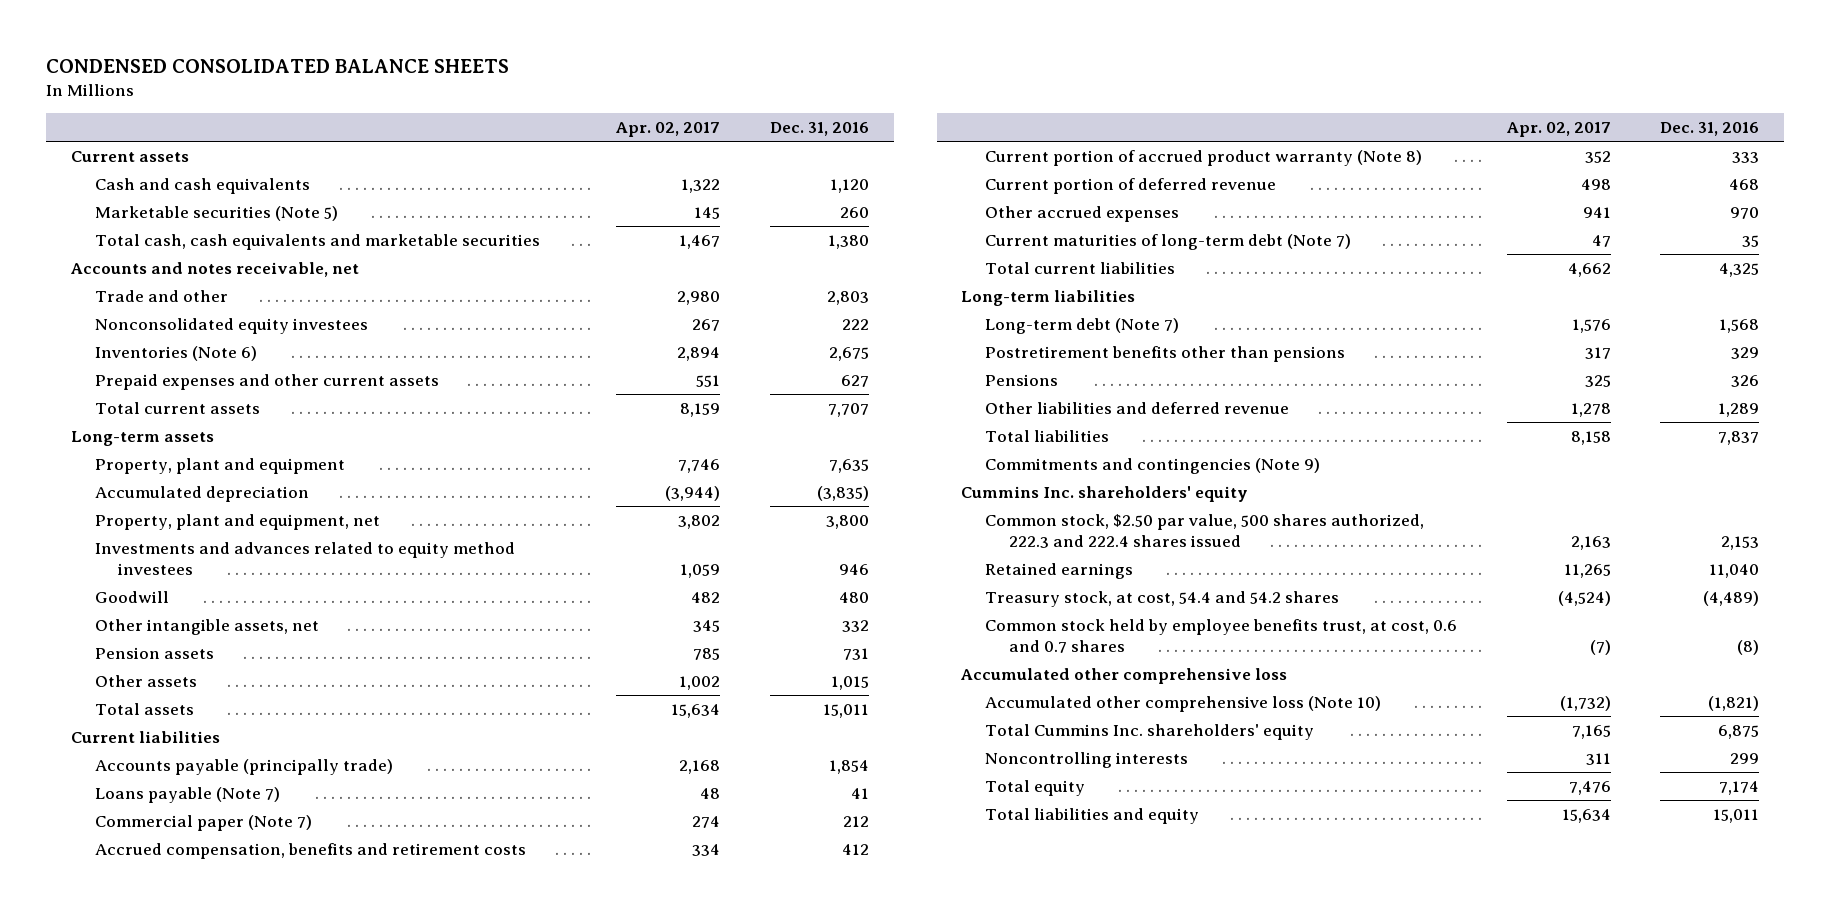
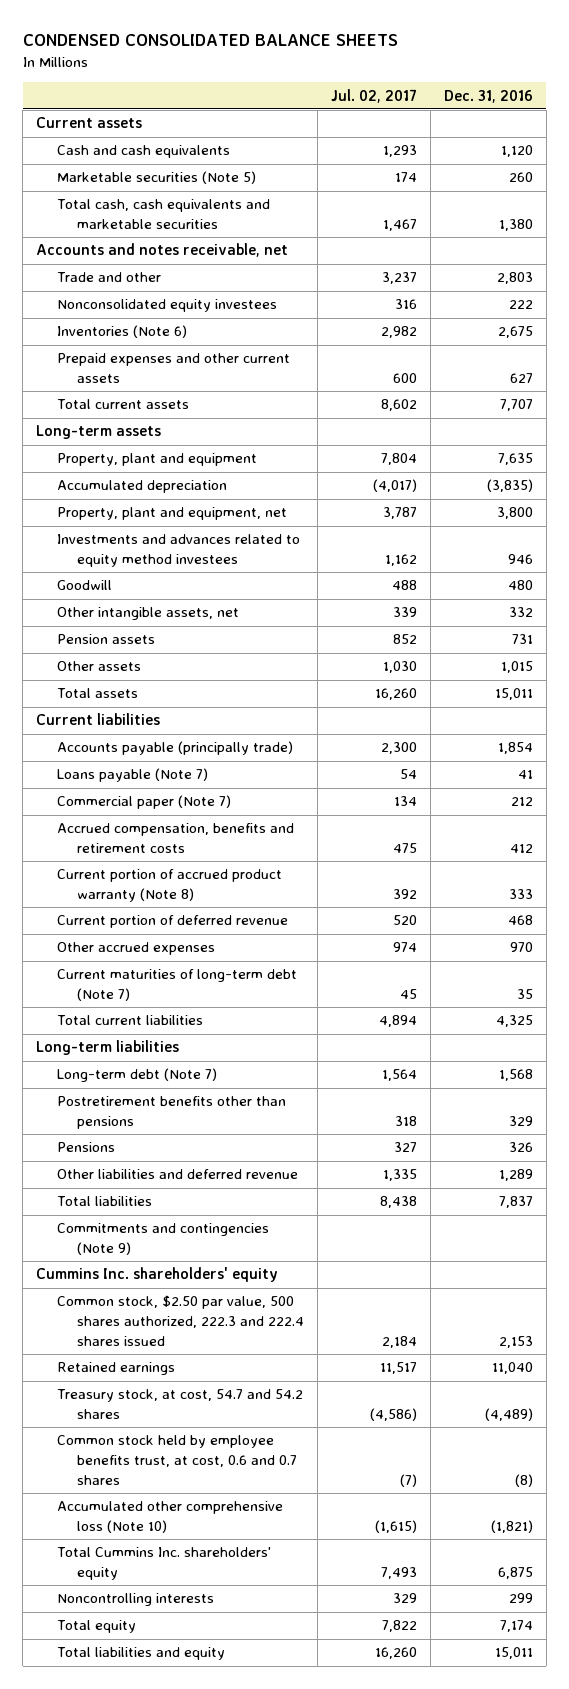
- | Apr. 02, 2017 | Dec. 31, 2016
+ | Jul. 02, 2017 | Dec. 31, 2016
- Treasury stock, at cost, 54.4 and 54.2 shares | (4,524) | (4,489)
+ Treasury stock, at cost, 54.7 and 54.2 shares | (4,586) | (4,489)
- Accumulated other comprehensive loss

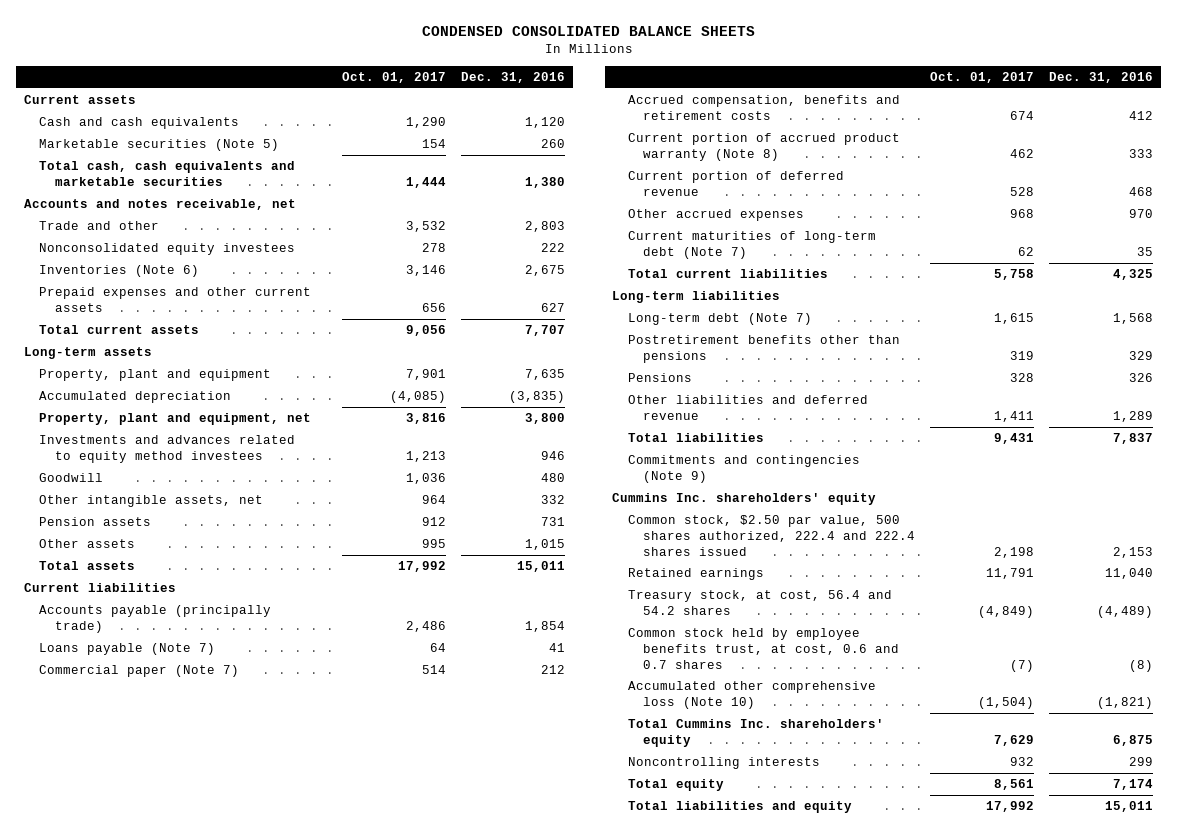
- | Jul. 02, 2017 | Dec. 31, 2016
+ | Oct. 01, 2017 | Dec. 31, 2016
- Common stock, $2.50 par value, 500 shares authorized, 222.3 and 222.4 shares issued | 2,184 | 2,153
+ Common stock, $2.50 par value, 500 shares authorized, 222.4 and 222.4 shares issued | 2,198 | 2,153
- Treasury stock, at cost, 54.7 and 54.2 shares | (4,586) | (4,489)
+ Treasury stock, at cost, 56.4 and 54.2 shares | (4,849) | (4,489)

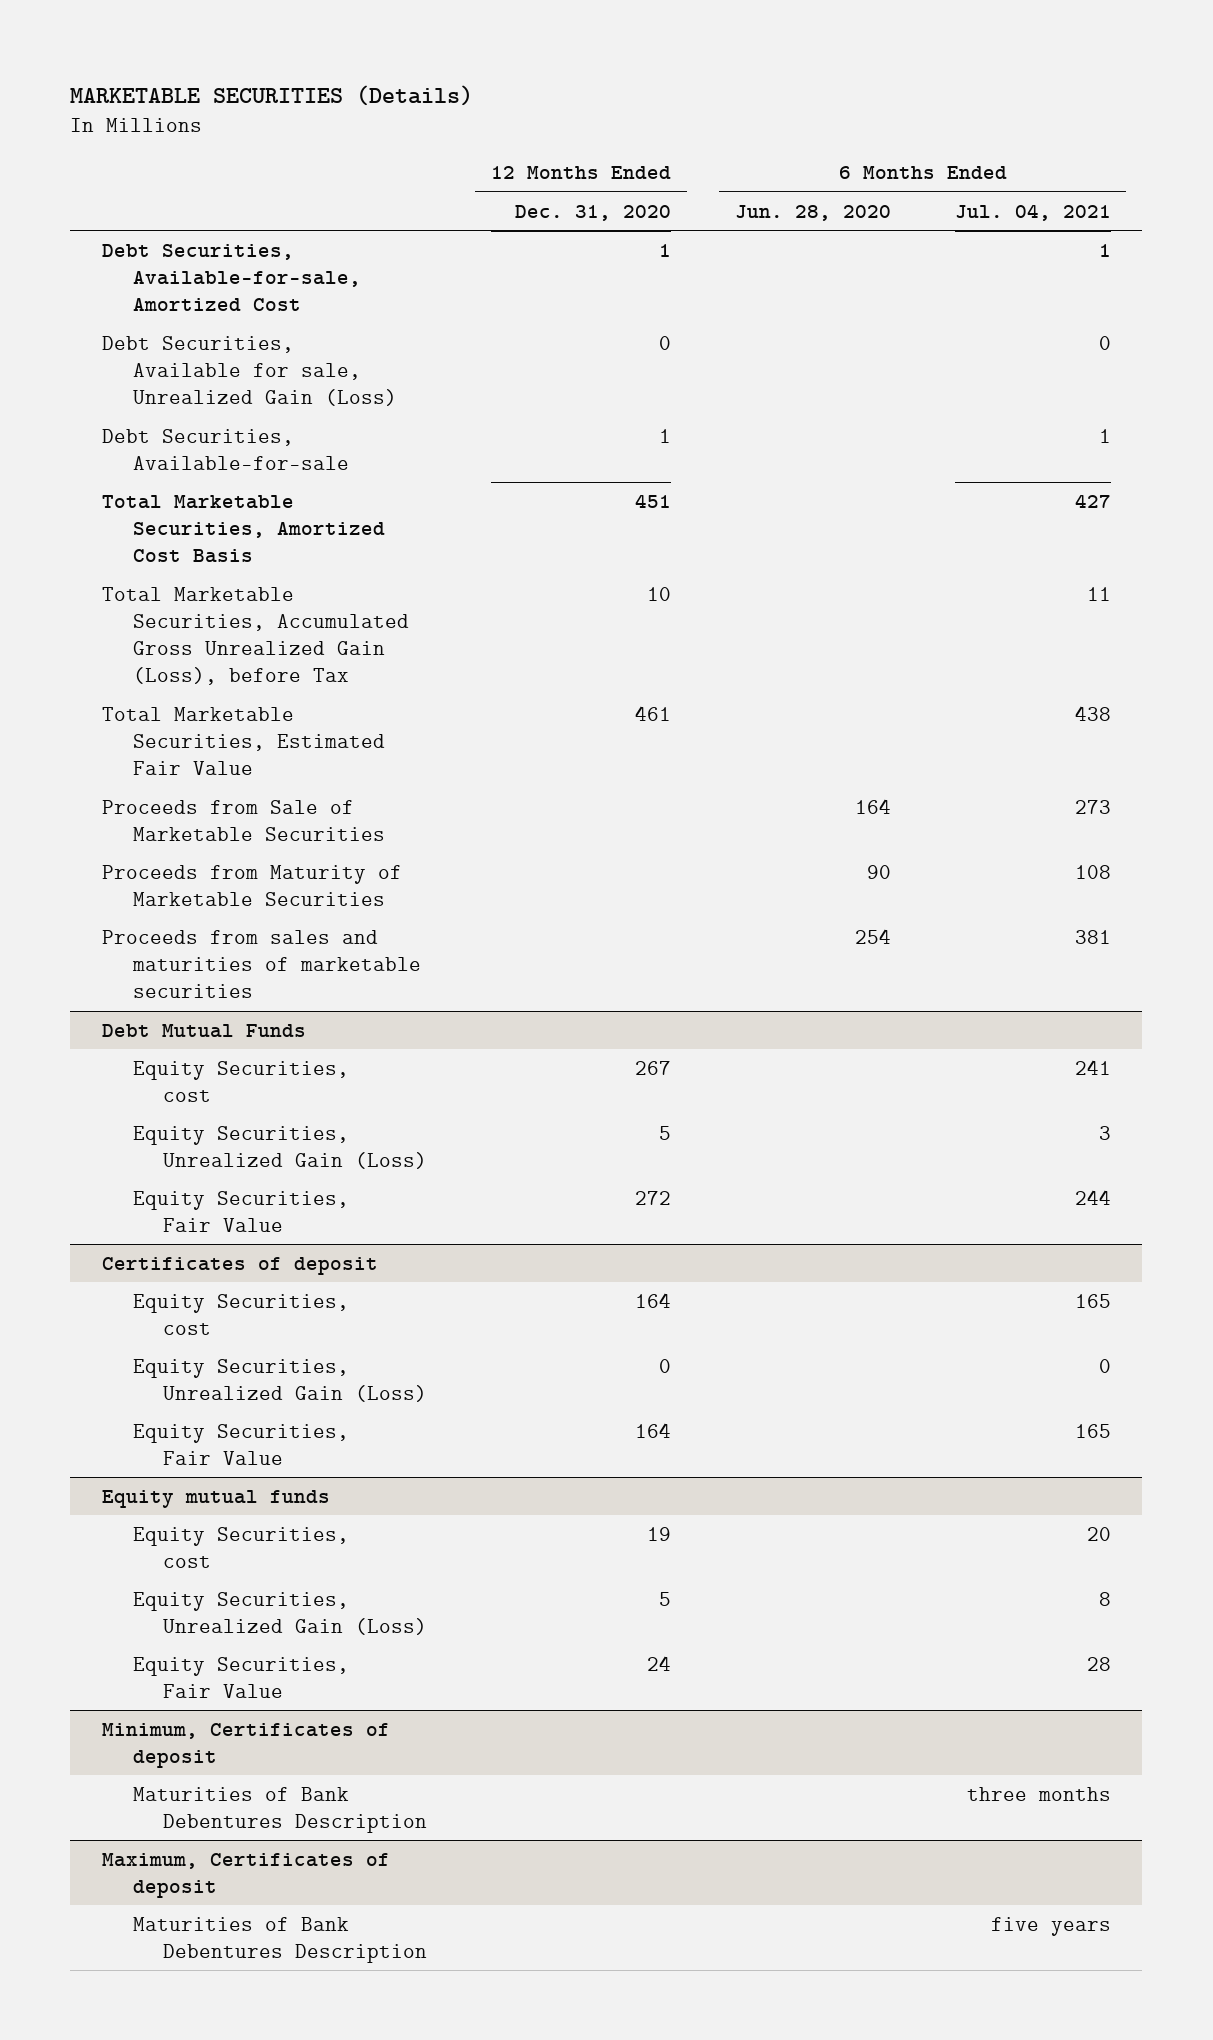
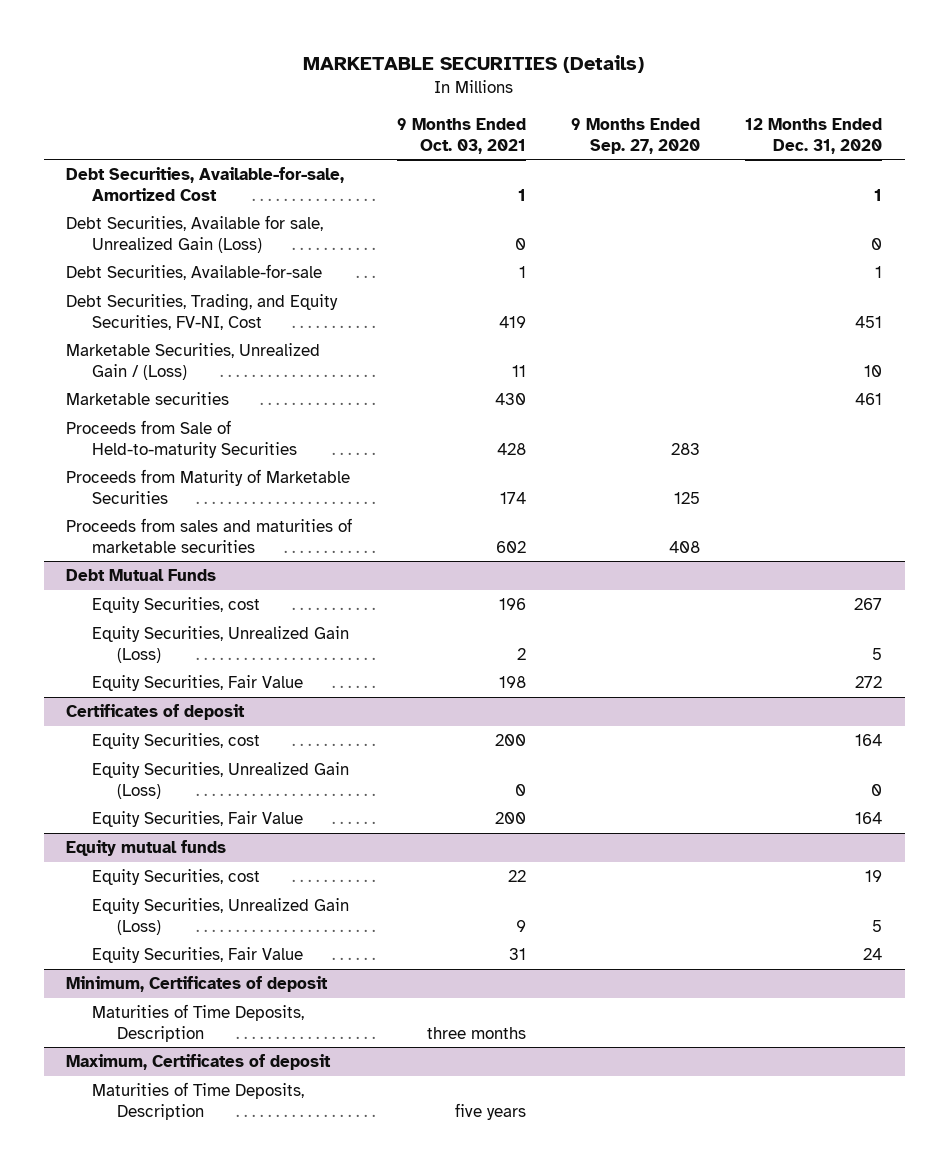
- | 12 Months Ended Dec. 31, 2020 | 6 Months Ended Jun. 28, 2020 | 6 Months Ended Jul. 04, 2021
+ | 9 Months Ended Oct. 03, 2021 | 9 Months Ended Sep. 27, 2020 | 12 Months Ended Dec. 31, 2020
- Total Marketable Securities, Amortized Cost Basis | 451 | | 427
- Total Marketable Securities, Accumulated Gross Unrealized Gain (Loss), before Tax | 10 | | 11
- Total Marketable Securities, Estimated Fair Value | 461 | | 438
- Proceeds from Sale of Marketable Securities | | 164 | 273
+ Debt Securities, Trading, and Equity Securities, FV-NI, Cost | 419 | | 451
+ Marketable Securities, Unrealized Gain / (Loss) | 11 | | 10
+ Marketable securities | 430 | | 461
+ Proceeds from Sale of Held-to-maturity Securities | 428 | 283 |
@ Minimum, Certificates of deposit
- Maturities of Bank Debentures Description | | | three months
+ Maturities of Time Deposits, Description | three months | |
@ Maximum, Certificates of deposit
- Maturities of Bank Debentures Description | | | five years
+ Maturities of Time Deposits, Description | five years | |

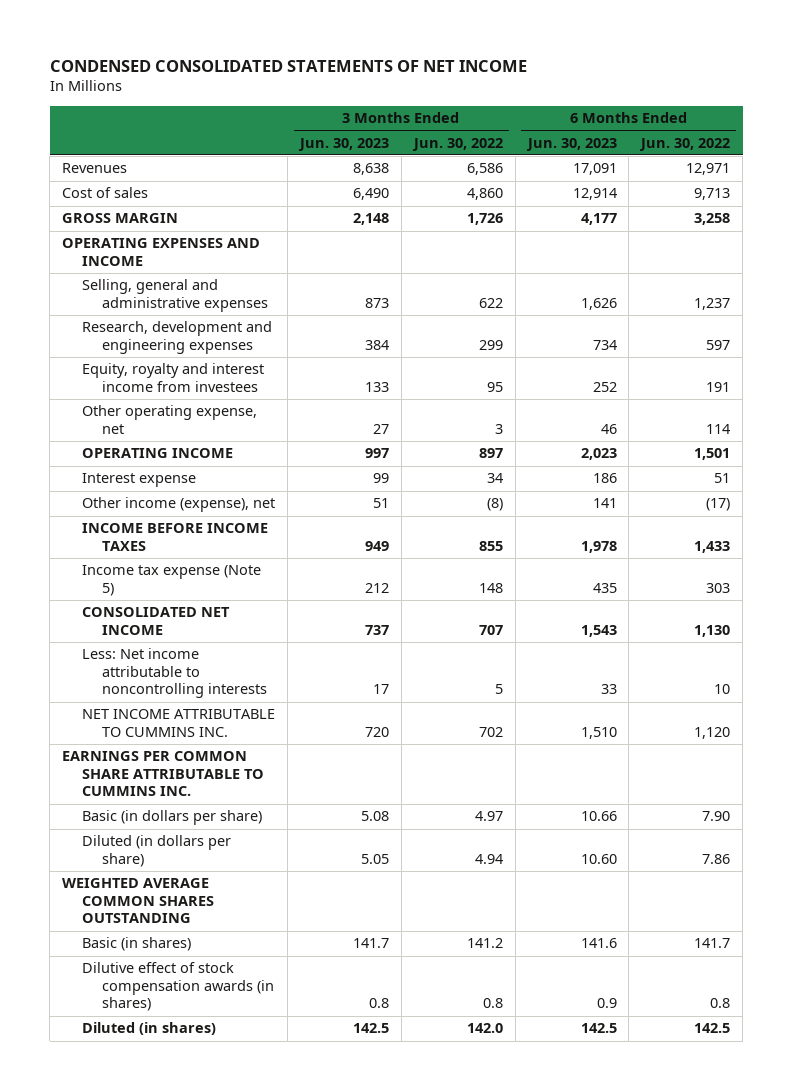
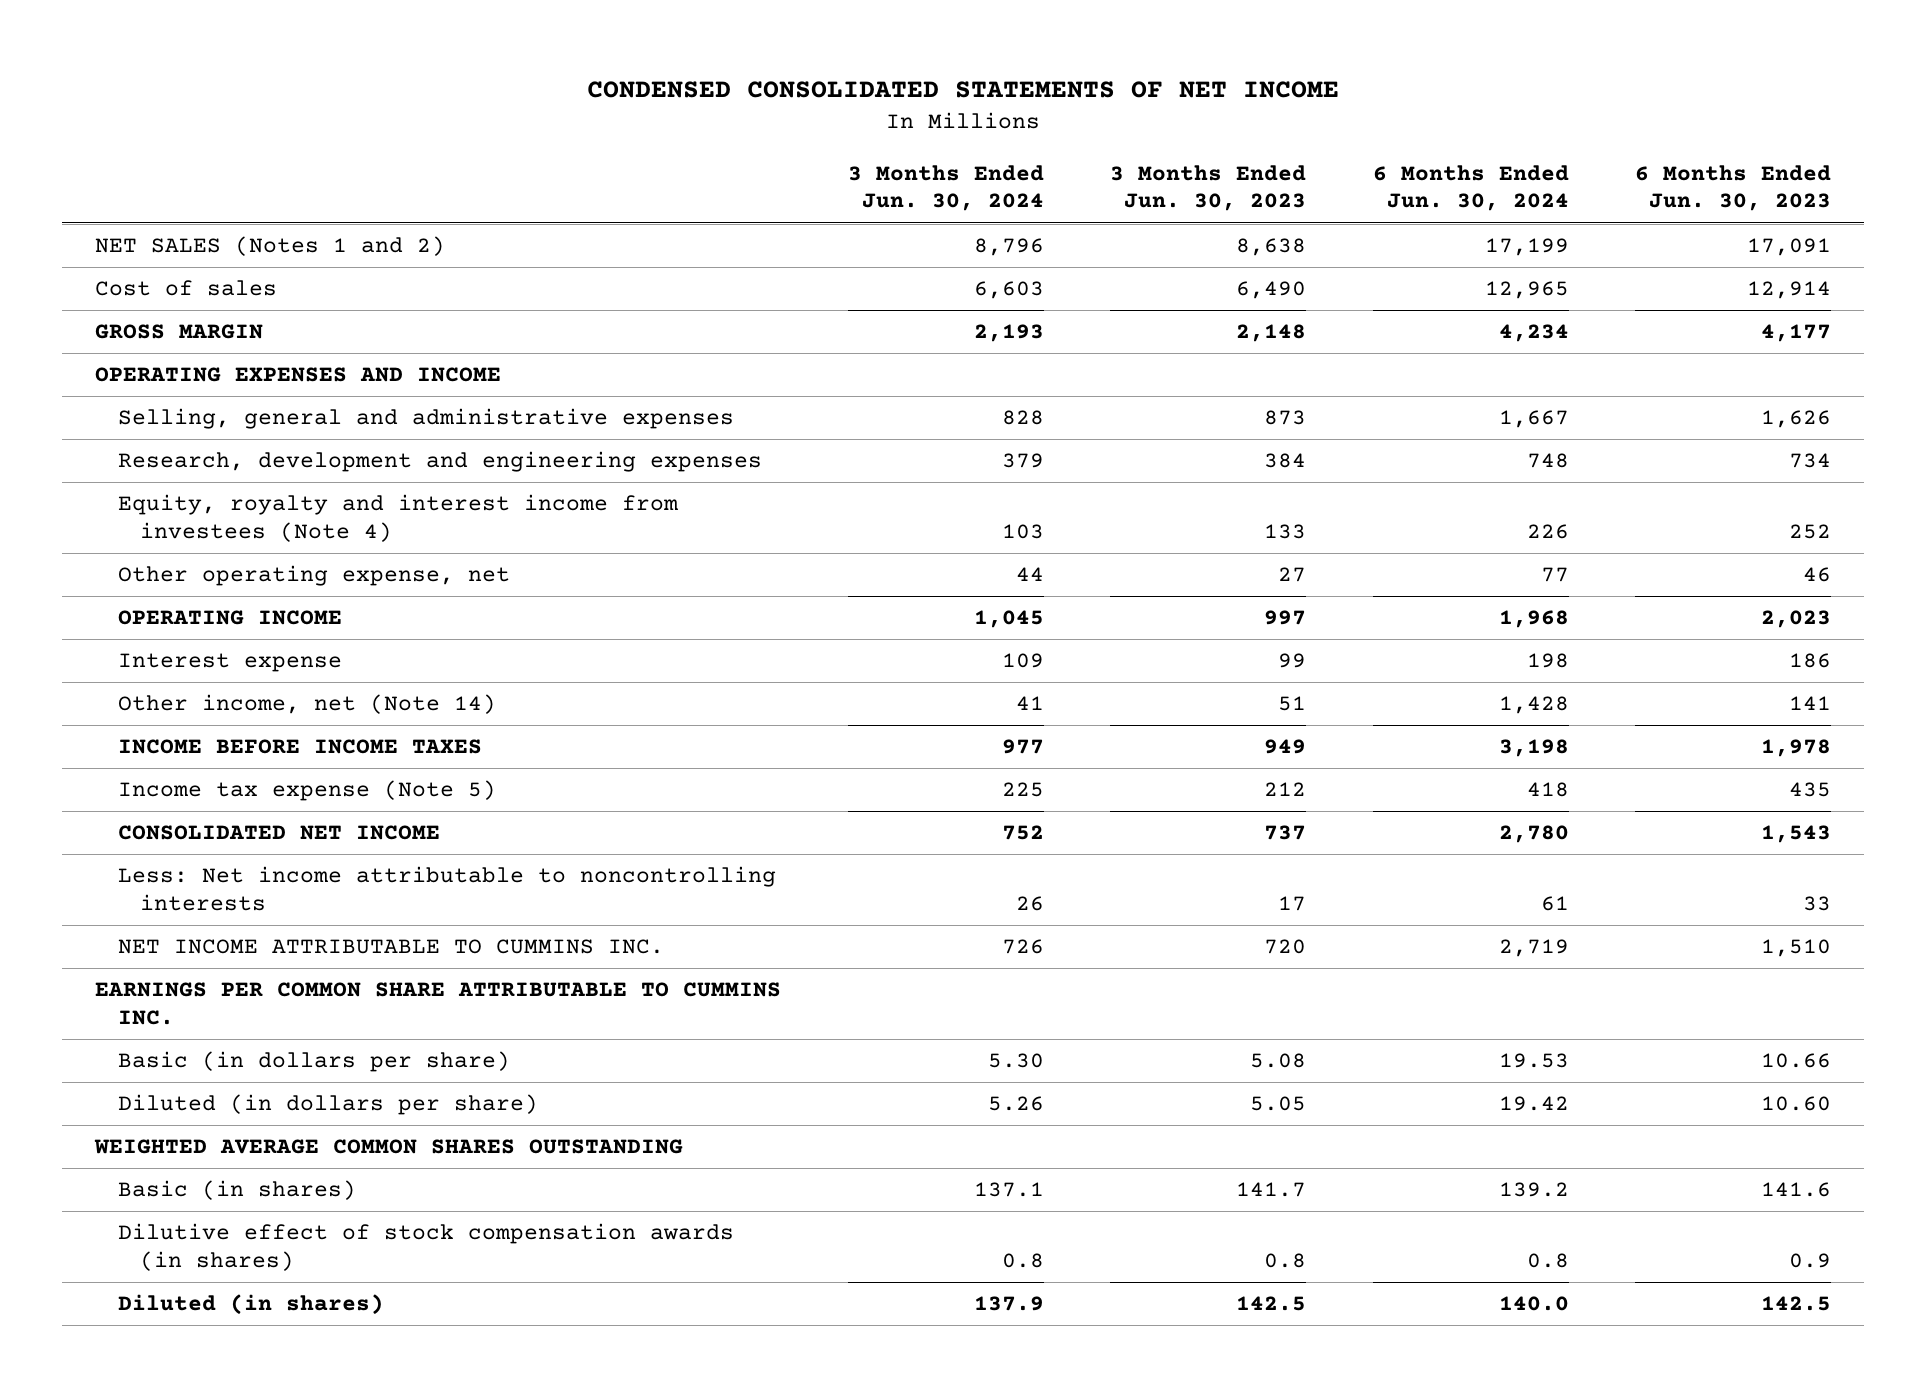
- | 3 Months Ended Jun. 30, 2023 | 3 Months Ended Jun. 30, 2022 | 6 Months Ended Jun. 30, 2023 | 6 Months Ended Jun. 30, 2022
+ | 3 Months Ended Jun. 30, 2024 | 3 Months Ended Jun. 30, 2023 | 6 Months Ended Jun. 30, 2024 | 6 Months Ended Jun. 30, 2023
- Revenues | 8,638 | 6,586 | 17,091 | 12,971
+ NET SALES (Notes 1 and 2) | 8,796 | 8,638 | 17,199 | 17,091
- Equity, royalty and interest income from investees | 133 | 95 | 252 | 191
+ Equity, royalty and interest income from investees (Note 4) | 103 | 133 | 226 | 252
- Other income (expense), net | 51 | (8) | 141 | (17)
+ Other income, net (Note 14) | 41 | 51 | 1,428 | 141

